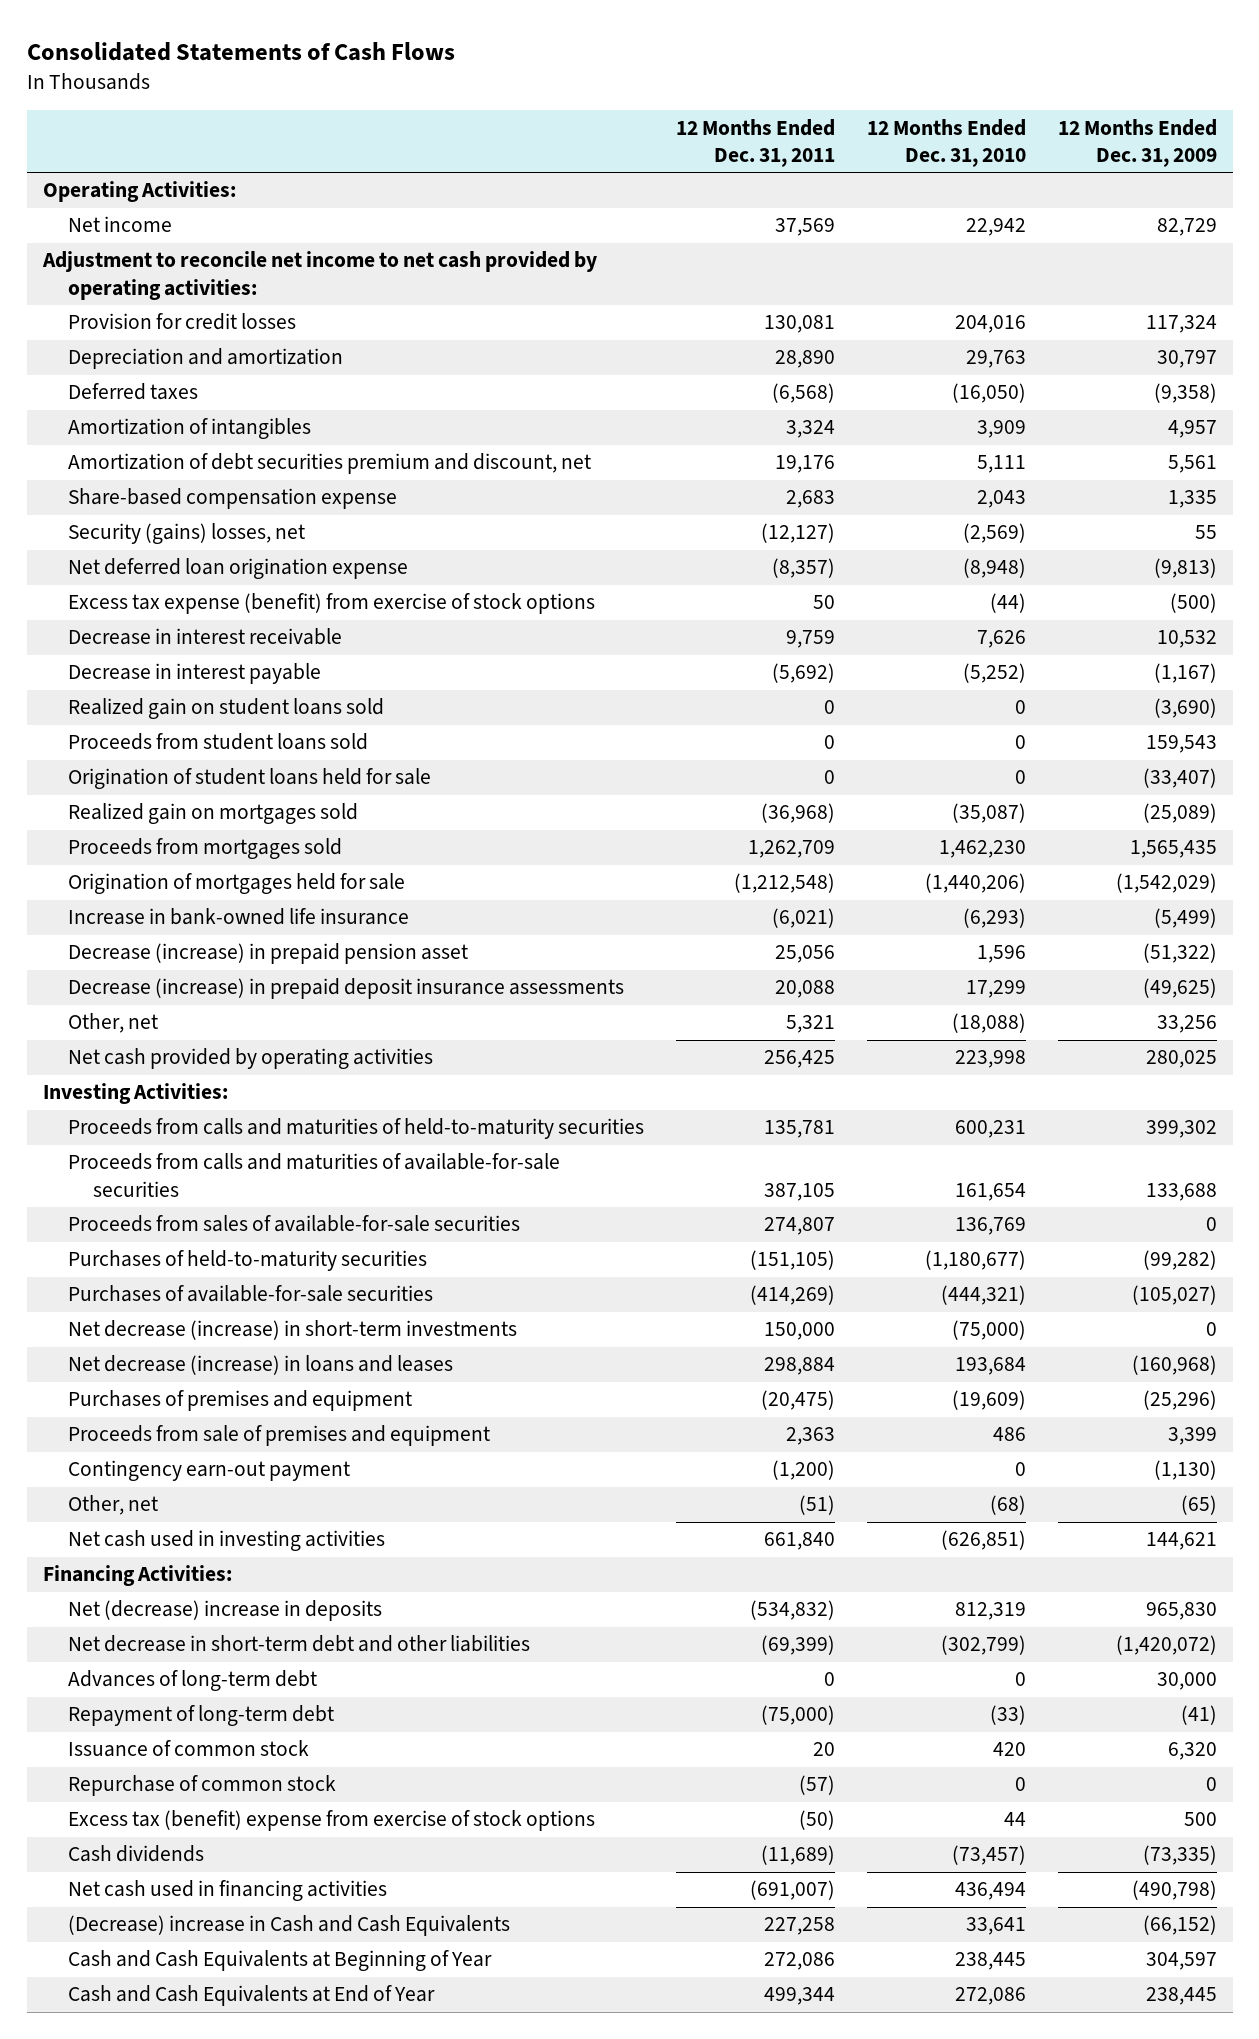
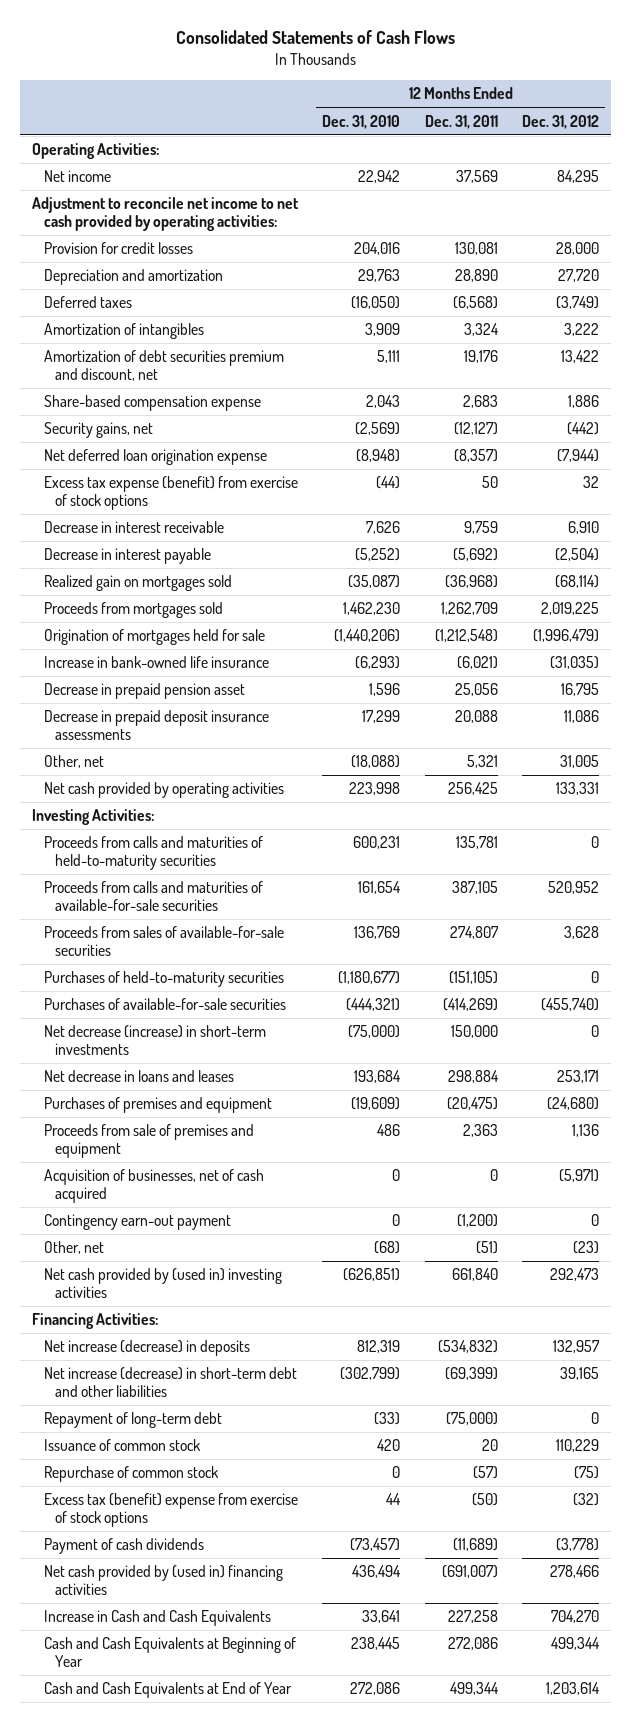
- | 12 Months Ended Dec. 31, 2011 | 12 Months Ended Dec. 31, 2010 | 12 Months Ended Dec. 31, 2009
+ | 12 Months Ended Dec. 31, 2010 | 12 Months Ended Dec. 31, 2011 | 12 Months Ended Dec. 31, 2012
- Security (gains) losses, net | (12,127) | (2,569) | 55
+ Security gains, net | (2,569) | (12,127) | (442)
- Realized gain on student loans sold | 0 | 0 | (3,690)
- Proceeds from student loans sold | 0 | 0 | 159,543
- Origination of student loans held for sale | 0 | 0 | (33,407)
- Decrease (increase) in prepaid pension asset | 25,056 | 1,596 | (51,322)
- Decrease (increase) in prepaid deposit insurance assessments | 20,088 | 17,299 | (49,625)
+ Decrease in prepaid pension asset | 1,596 | 25,056 | 16,795
+ Decrease in prepaid deposit insurance assessments | 17,299 | 20,088 | 11,086
- Net decrease (increase) in loans and leases | 298,884 | 193,684 | (160,968)
+ Net decrease in loans and leases | 193,684 | 298,884 | 253,171
+ Acquisition of businesses, net of cash acquired | 0 | 0 | (5,971)
- Net cash used in investing activities | 661,840 | (626,851) | 144,621
+ Net cash provided by (used in) investing activities | (626,851) | 661,840 | 292,473
- Net (decrease) increase in deposits | (534,832) | 812,319 | 965,830
- Net decrease in short-term debt and other liabilities | (69,399) | (302,799) | (1,420,072)
- Advances of long-term debt | 0 | 0 | 30,000
+ Net increase (decrease) in deposits | 812,319 | (534,832) | 132,957
+ Net increase (decrease) in short-term debt and other liabilities | (302,799) | (69,399) | 39,165
- Cash dividends | (11,689) | (73,457) | (73,335)
- Net cash used in financing activities | (691,007) | 436,494 | (490,798)
- (Decrease) increase in Cash and Cash Equivalents | 227,258 | 33,641 | (66,152)
+ Payment of cash dividends | (73,457) | (11,689) | (3,778)
+ Net cash provided by (used in) financing activities | 436,494 | (691,007) | 278,466
+ Increase in Cash and Cash Equivalents | 33,641 | 227,258 | 704,270

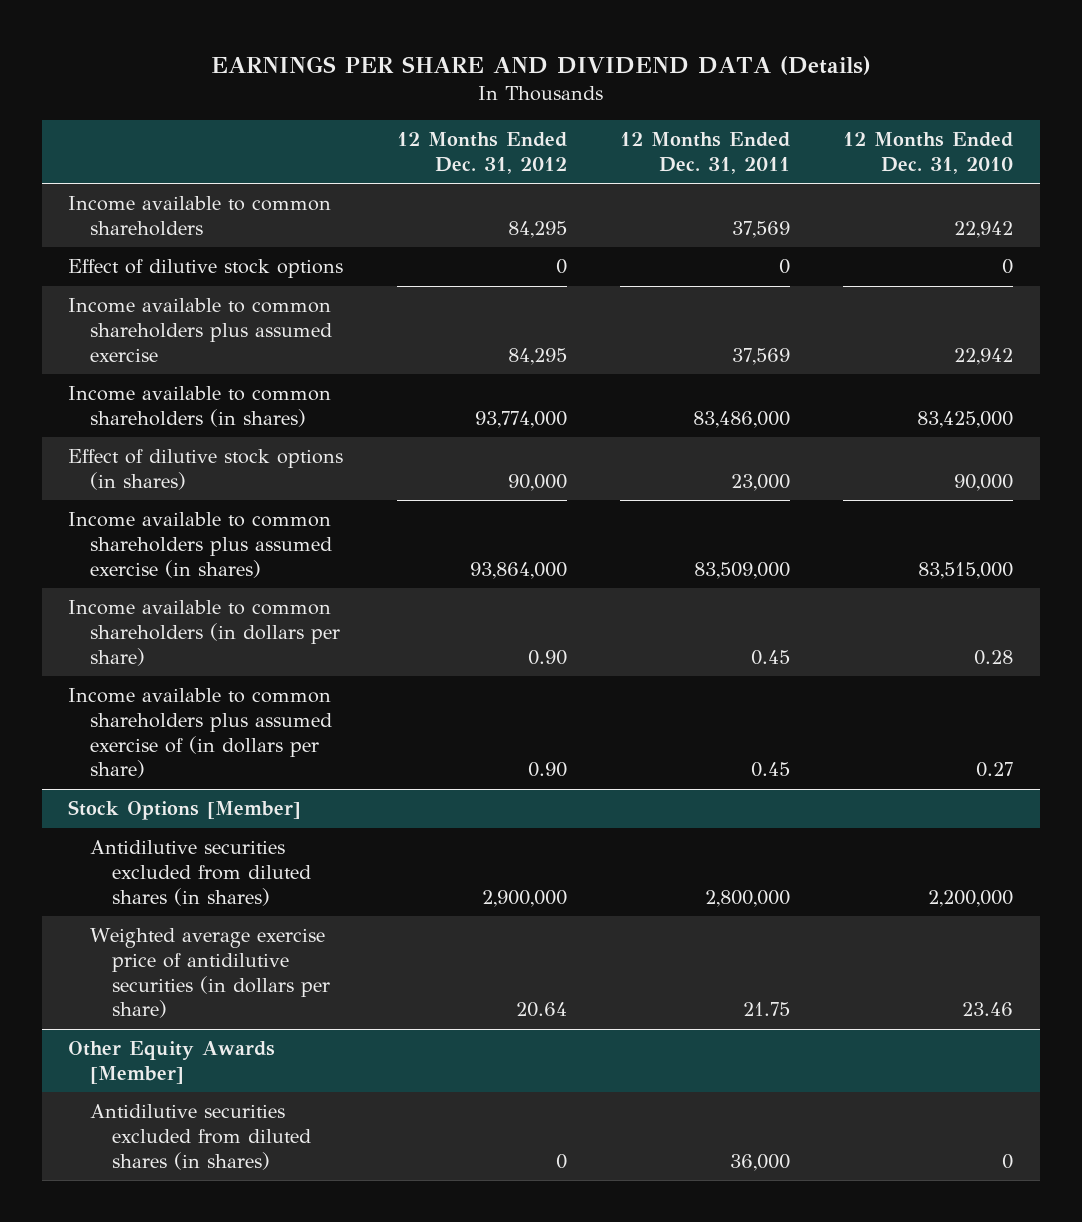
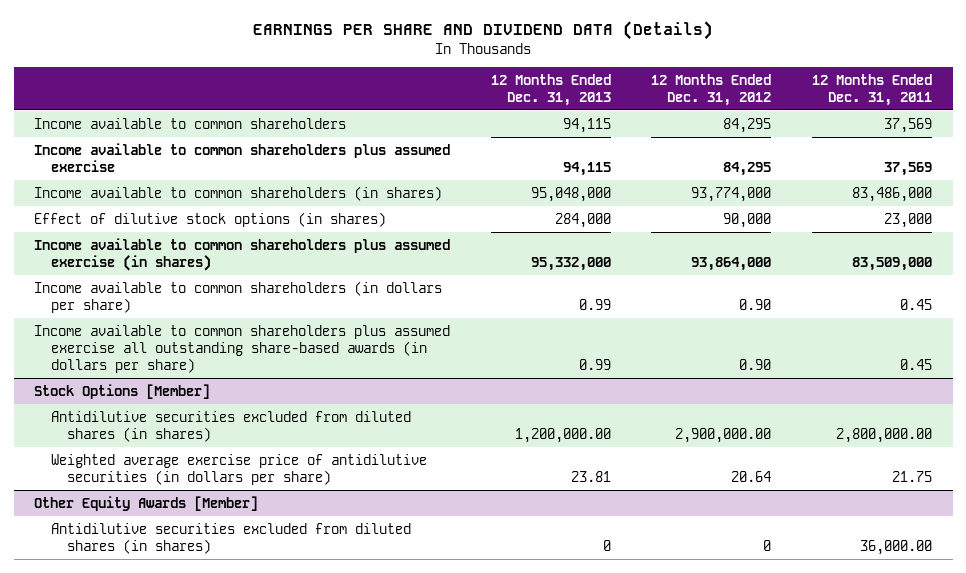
- | 12 Months Ended Dec. 31, 2012 | 12 Months Ended Dec. 31, 2011 | 12 Months Ended Dec. 31, 2010
+ | 12 Months Ended Dec. 31, 2013 | 12 Months Ended Dec. 31, 2012 | 12 Months Ended Dec. 31, 2011
- Effect of dilutive stock options | 0 | 0 | 0
- Income available to common shareholders plus assumed exercise of (in dollars per share) | 0.90 | 0.45 | 0.27
+ Income available to common shareholders plus assumed exercise all outstanding share-based awards (in dollars per share) | 0.99 | 0.90 | 0.45
@ Stock Options [Member]
- Antidilutive securities excluded from diluted shares (in shares) | 2,900,000 | 2,800,000 | 2,200,000
+ Antidilutive securities excluded from diluted shares (in shares) | 1,200,000.00 | 2,900,000.00 | 2,800,000.00
@ Other Equity Awards [Member]
- Antidilutive securities excluded from diluted shares (in shares) | 0 | 36,000 | 0
+ Antidilutive securities excluded from diluted shares (in shares) | 0 | 0 | 36,000.00

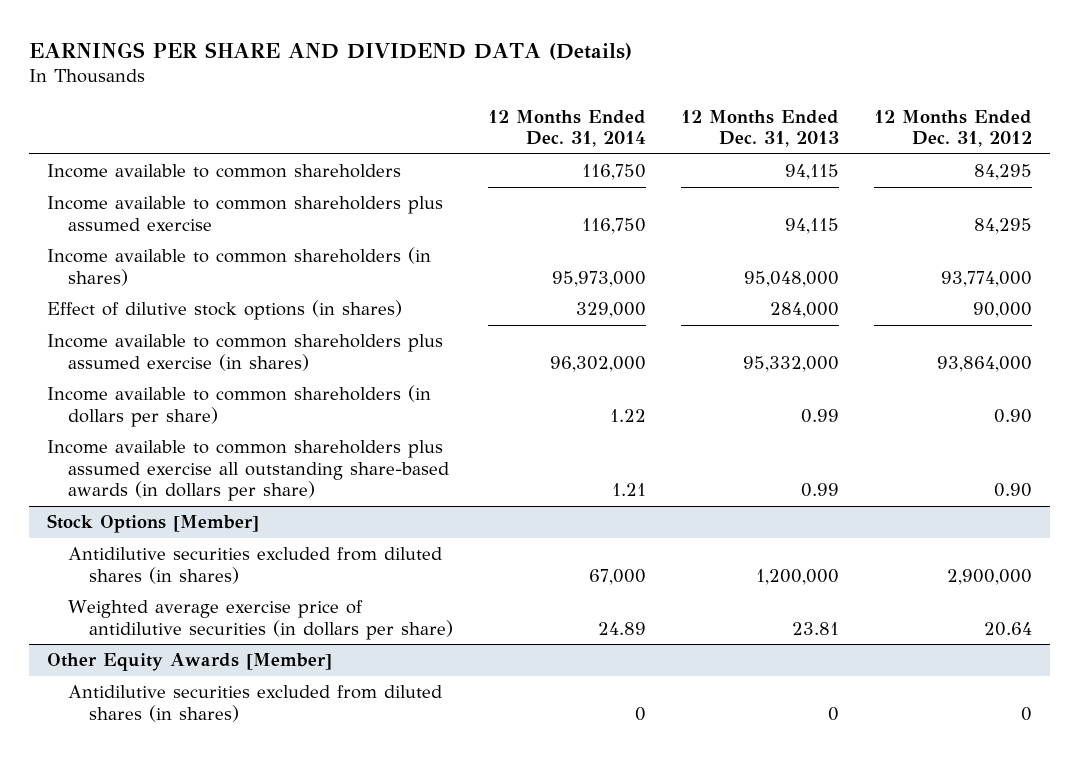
- | 12 Months Ended Dec. 31, 2013 | 12 Months Ended Dec. 31, 2012 | 12 Months Ended Dec. 31, 2011
+ | 12 Months Ended Dec. 31, 2014 | 12 Months Ended Dec. 31, 2013 | 12 Months Ended Dec. 31, 2012
@ Stock Options [Member]
- Antidilutive securities excluded from diluted shares (in shares) | 1,200,000.00 | 2,900,000.00 | 2,800,000.00
+ Antidilutive securities excluded from diluted shares (in shares) | 67,000 | 1,200,000 | 2,900,000

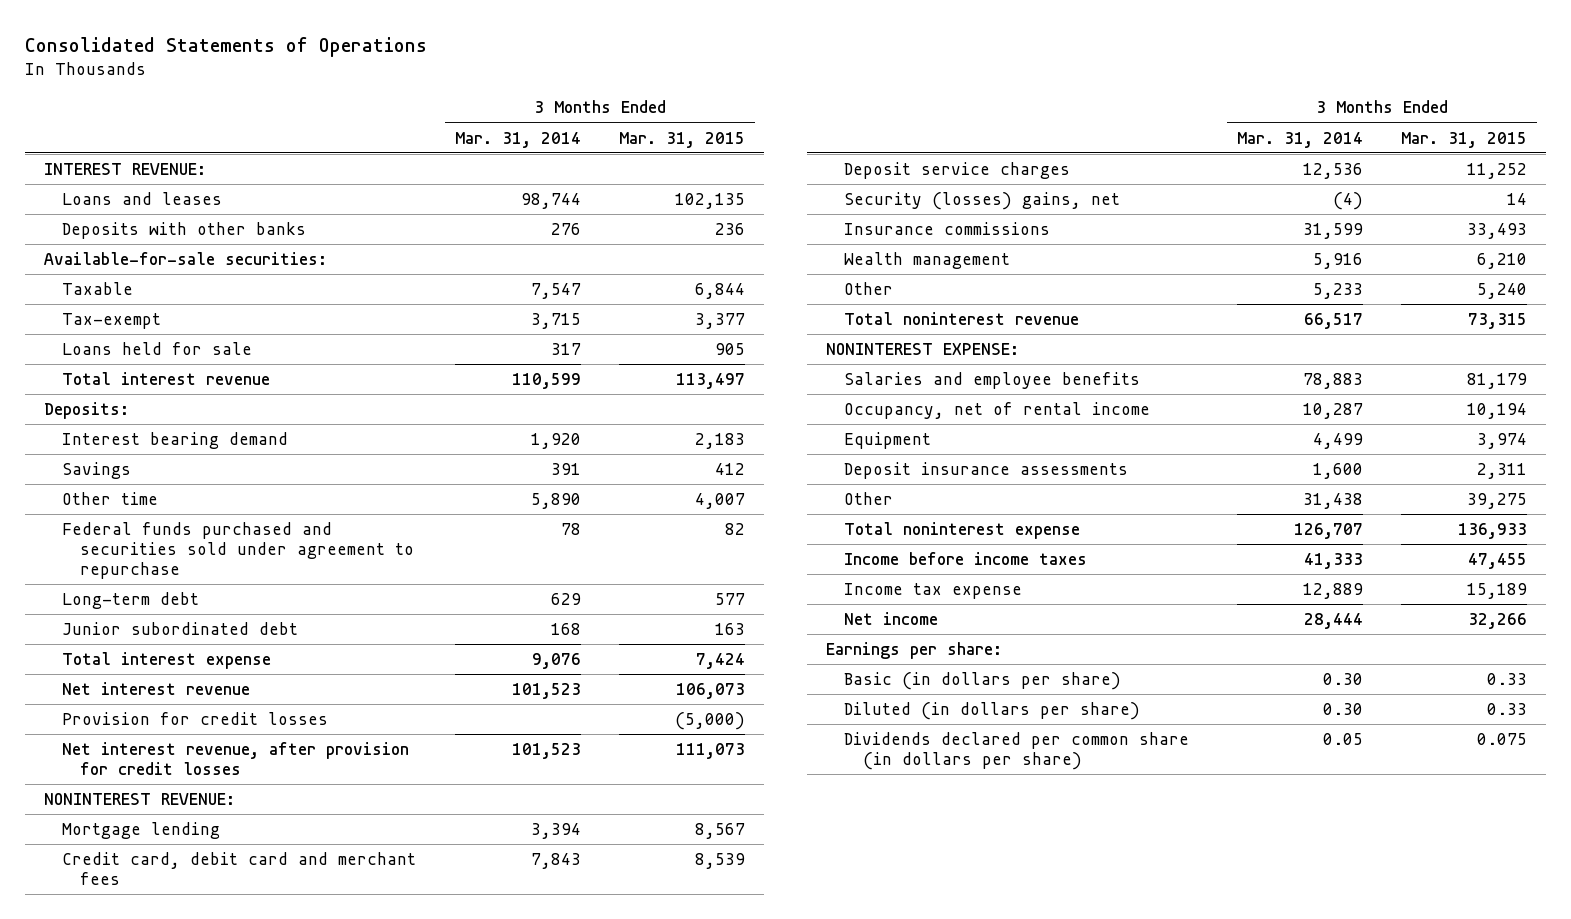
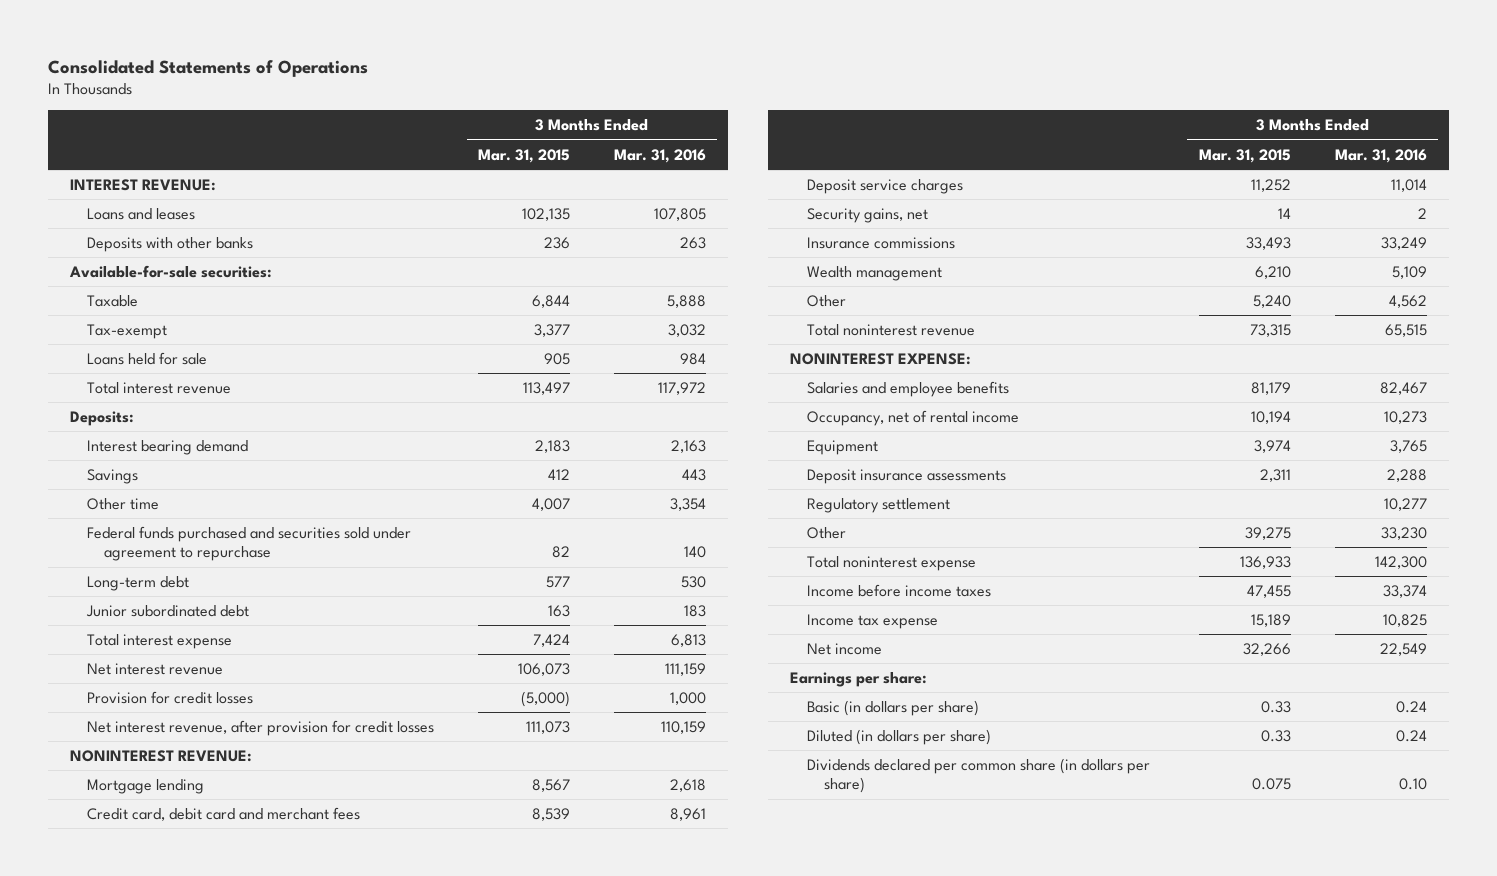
- | 3 Months Ended Mar. 31, 2014 | 3 Months Ended Mar. 31, 2015
+ | 3 Months Ended Mar. 31, 2015 | 3 Months Ended Mar. 31, 2016
- Security (losses) gains, net | (4) | 14
+ Security gains, net | 14 | 2
+ Regulatory settlement | | 10,277

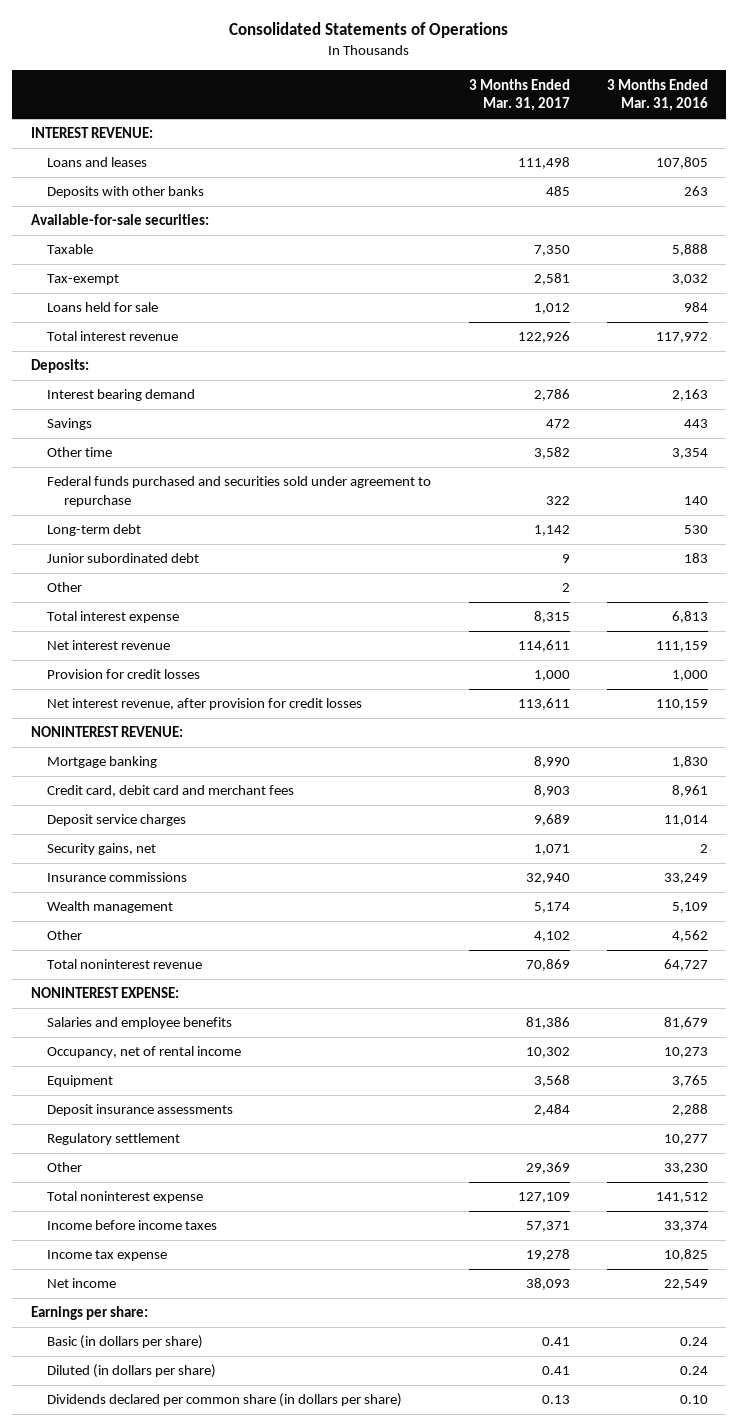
- | 3 Months Ended Mar. 31, 2015 | 3 Months Ended Mar. 31, 2016
+ | 3 Months Ended Mar. 31, 2017 | 3 Months Ended Mar. 31, 2016
+ Other | 2 |
- Mortgage lending | 8,567 | 2,618
+ Mortgage banking | 8,990 | 1,830
- Total noninterest revenue | 73,315 | 65,515
+ Total noninterest revenue | 70,869 | 64,727
- Salaries and employee benefits | 81,179 | 82,467
+ Salaries and employee benefits | 81,386 | 81,679
- Total noninterest expense | 136,933 | 142,300
+ Total noninterest expense | 127,109 | 141,512

